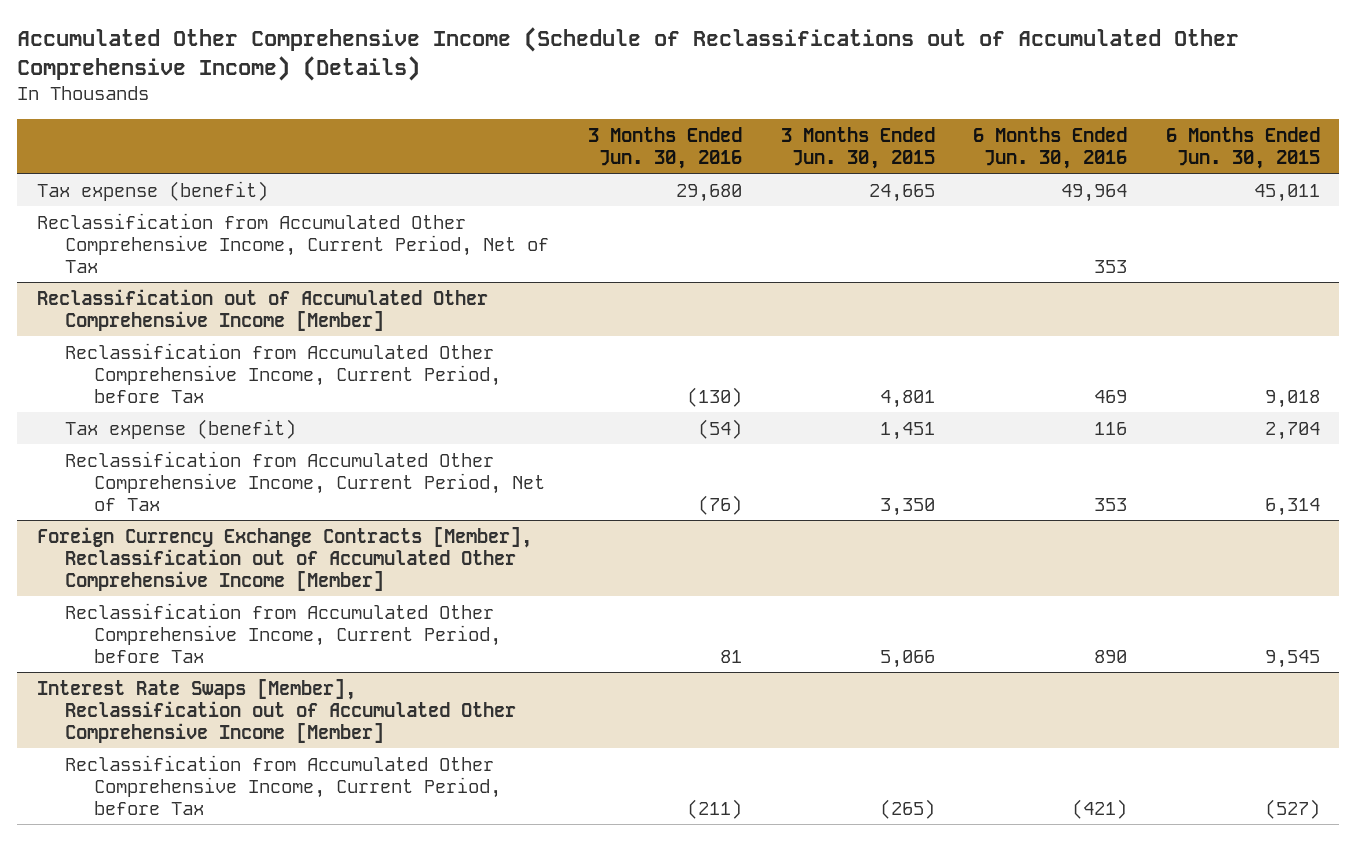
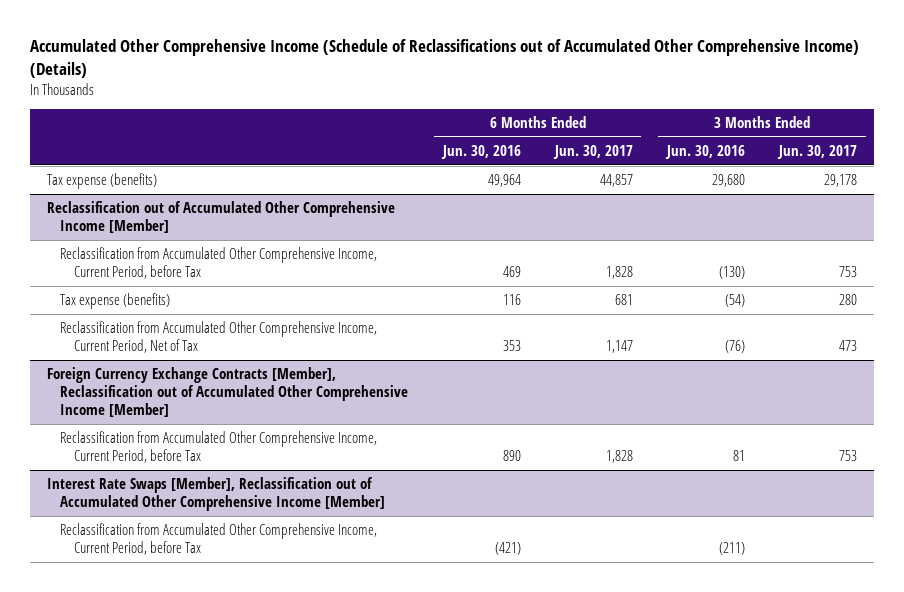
- | 3 Months Ended Jun. 30, 2016 | 3 Months Ended Jun. 30, 2015 | 6 Months Ended Jun. 30, 2016 | 6 Months Ended Jun. 30, 2015
+ | 6 Months Ended Jun. 30, 2016 | 6 Months Ended Jun. 30, 2017 | 3 Months Ended Jun. 30, 2016 | 3 Months Ended Jun. 30, 2017
- Tax expense (benefit) | 29,680 | 24,665 | 49,964 | 45,011
- Reclassification from Accumulated Other Comprehensive Income, Current Period, Net of Tax | | | 353 |
+ Tax expense (benefits) | 49,964 | 44,857 | 29,680 | 29,178
@ Reclassification out of Accumulated Other Comprehensive Income [Member]
- Tax expense (benefit) | (54) | 1,451 | 116 | 2,704
+ Tax expense (benefits) | 116 | 681 | (54) | 280

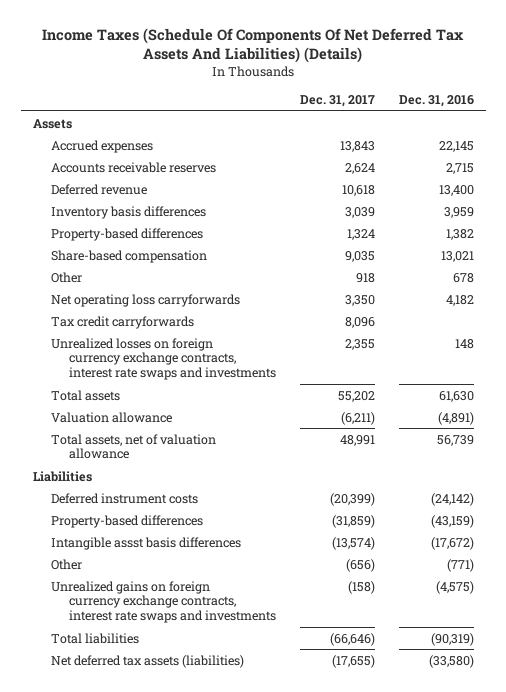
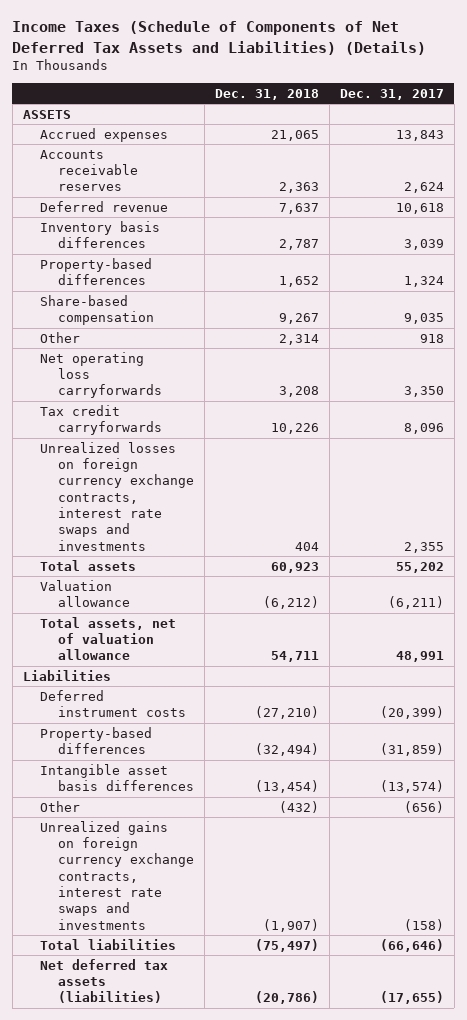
- Income Taxes (Schedule Of Components Of Net Deferred Tax Assets And Liabilities) (Details)
+ Income Taxes (Schedule of Components of Net Deferred Tax Assets and Liabilities) (Details)
- | Dec. 31, 2017 | Dec. 31, 2016
+ | Dec. 31, 2018 | Dec. 31, 2017
- Assets
+ ASSETS
- Intangible assst basis differences | (13,574) | (17,672)
+ Intangible asset basis differences | (13,454) | (13,574)

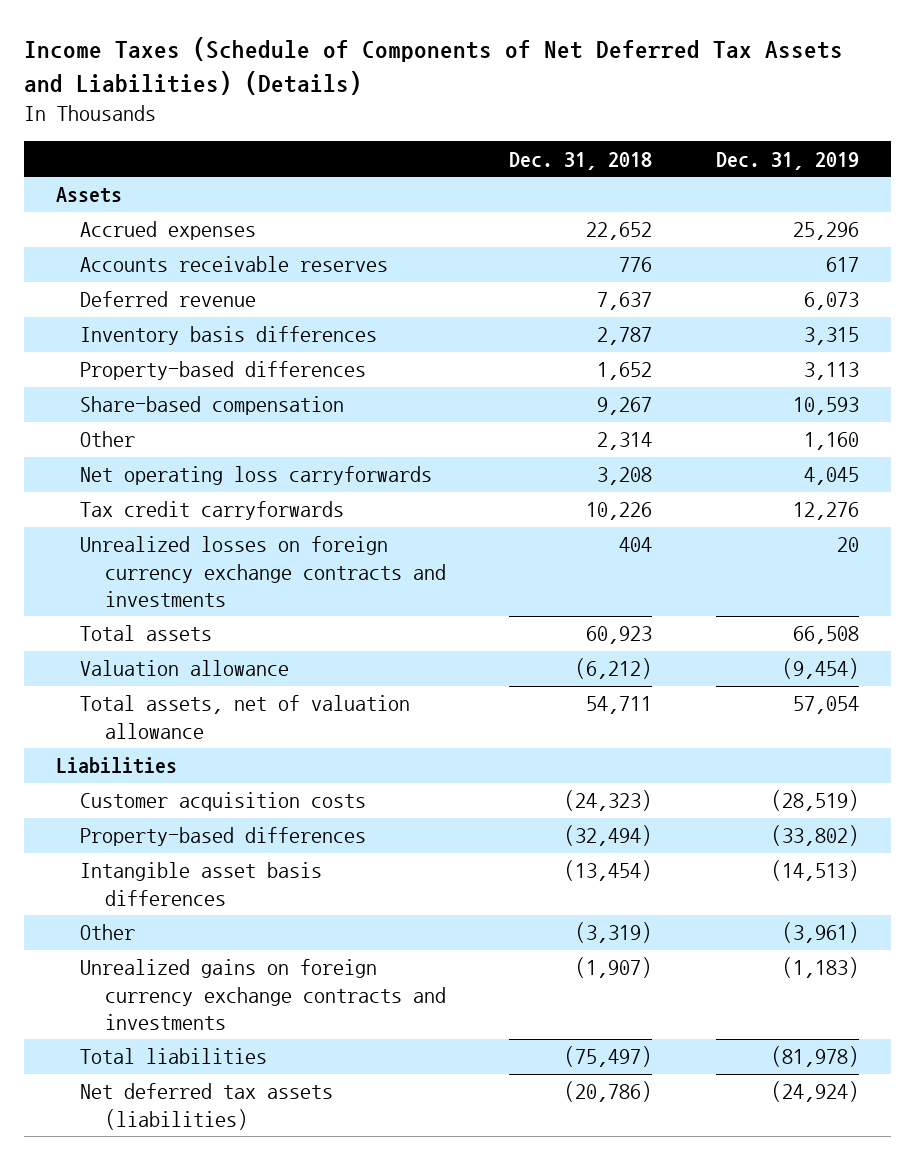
- | Dec. 31, 2018 | Dec. 31, 2017
+ | Dec. 31, 2018 | Dec. 31, 2019
- ASSETS
- Accrued expenses | 21,065 | 13,843
- Accounts receivable reserves | 2,363 | 2,624
+ Assets
+ Accrued expenses | 22,652 | 25,296
+ Accounts receivable reserves | 776 | 617
- Unrealized losses on foreign currency exchange contracts, interest rate swaps and investments | 404 | 2,355
+ Unrealized losses on foreign currency exchange contracts and investments | 404 | 20
- Deferred instrument costs | (27,210) | (20,399)
+ Customer acquisition costs | (24,323) | (28,519)
- Other | (432) | (656)
- Unrealized gains on foreign currency exchange contracts, interest rate swaps and investments | (1,907) | (158)
+ Other | (3,319) | (3,961)
+ Unrealized gains on foreign currency exchange contracts and investments | (1,907) | (1,183)

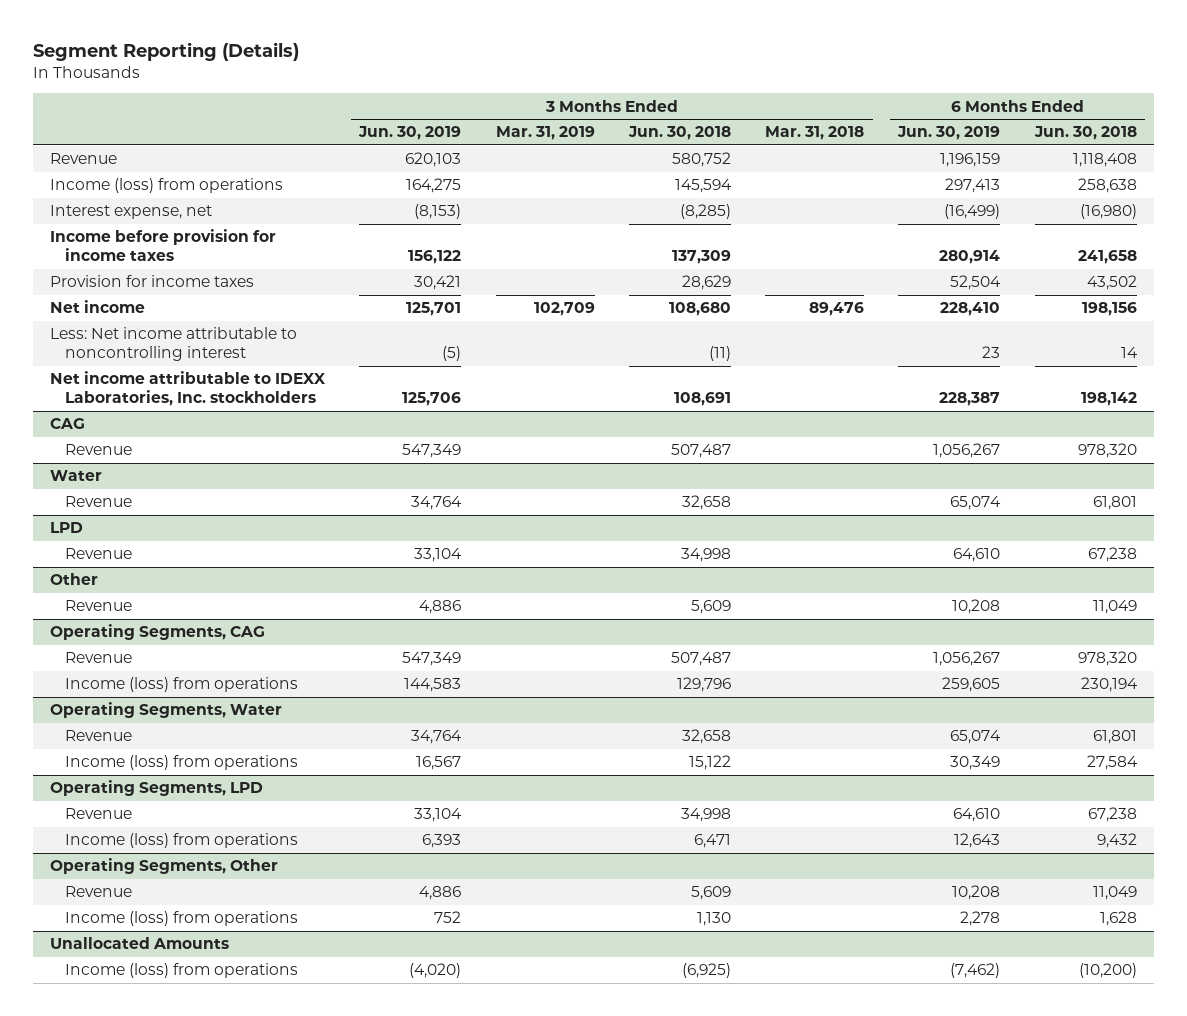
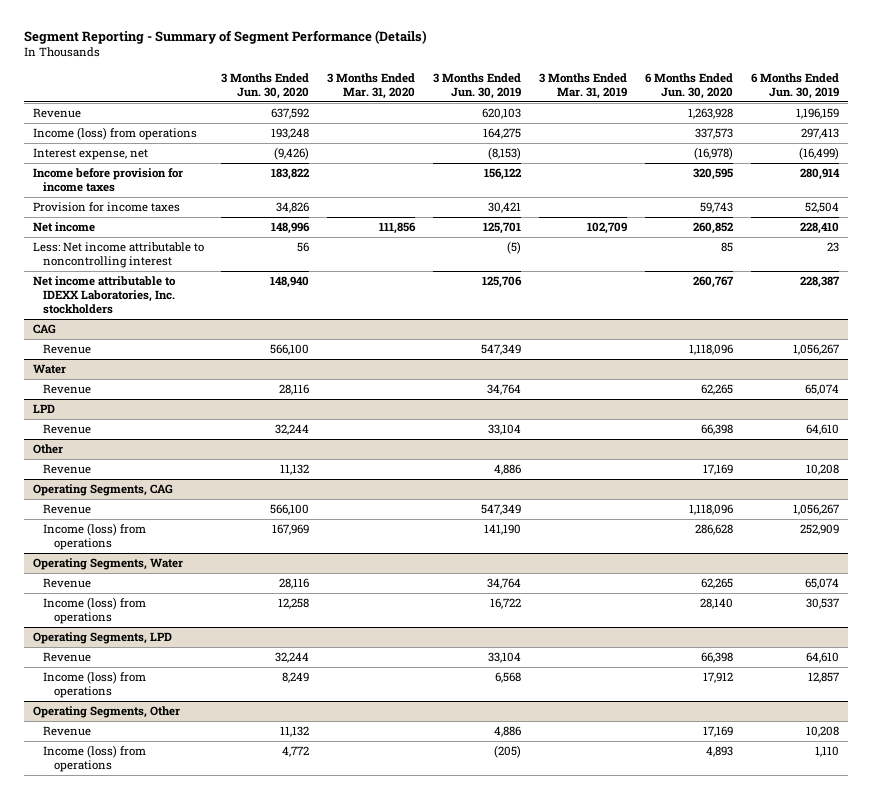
- Segment Reporting (Details)
+ Segment Reporting - Summary of Segment Performance (Details)
- | 3 Months Ended Jun. 30, 2019 | 3 Months Ended Mar. 31, 2019 | 3 Months Ended Jun. 30, 2018 | 3 Months Ended Mar. 31, 2018 | 6 Months Ended Jun. 30, 2019 | 6 Months Ended Jun. 30, 2018
+ | 3 Months Ended Jun. 30, 2020 | 3 Months Ended Mar. 31, 2020 | 3 Months Ended Jun. 30, 2019 | 3 Months Ended Mar. 31, 2019 | 6 Months Ended Jun. 30, 2020 | 6 Months Ended Jun. 30, 2019
@ Operating Segments, CAG
- Income (loss) from operations | 144,583 | | 129,796 | | 259,605 | 230,194
+ Income (loss) from operations | 167,969 | | 141,190 | | 286,628 | 252,909
@ Operating Segments, Water
- Income (loss) from operations | 16,567 | | 15,122 | | 30,349 | 27,584
+ Income (loss) from operations | 12,258 | | 16,722 | | 28,140 | 30,537
@ Operating Segments, LPD
- Income (loss) from operations | 6,393 | | 6,471 | | 12,643 | 9,432
+ Income (loss) from operations | 8,249 | | 6,568 | | 17,912 | 12,857
@ Operating Segments, Other
- Income (loss) from operations | 752 | | 1,130 | | 2,278 | 1,628
- Unallocated Amounts
- Income (loss) from operations | (4,020) | | (6,925) | | (7,462) | (10,200)
@ Operating Segments, Other
+ Income (loss) from operations | 4,772 | | (205) | | 4,893 | 1,110

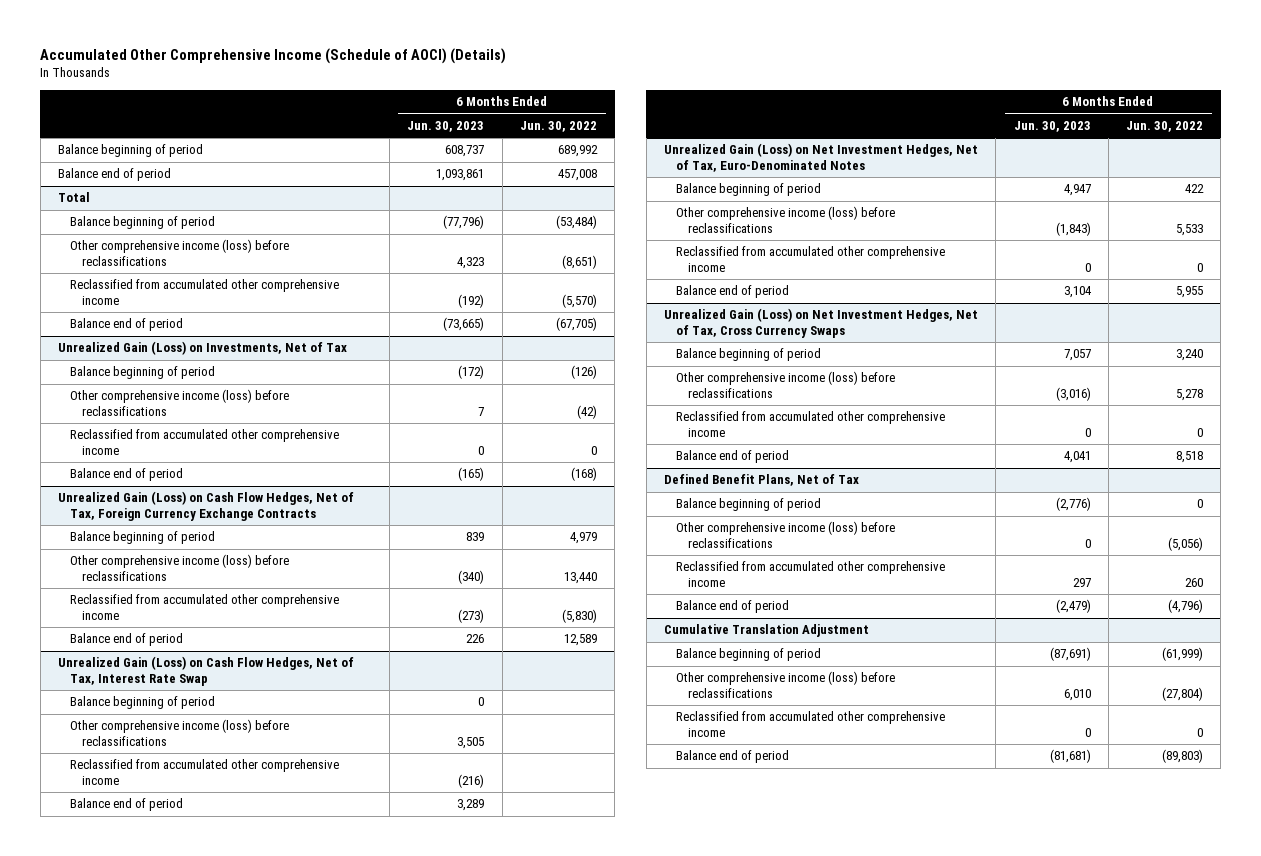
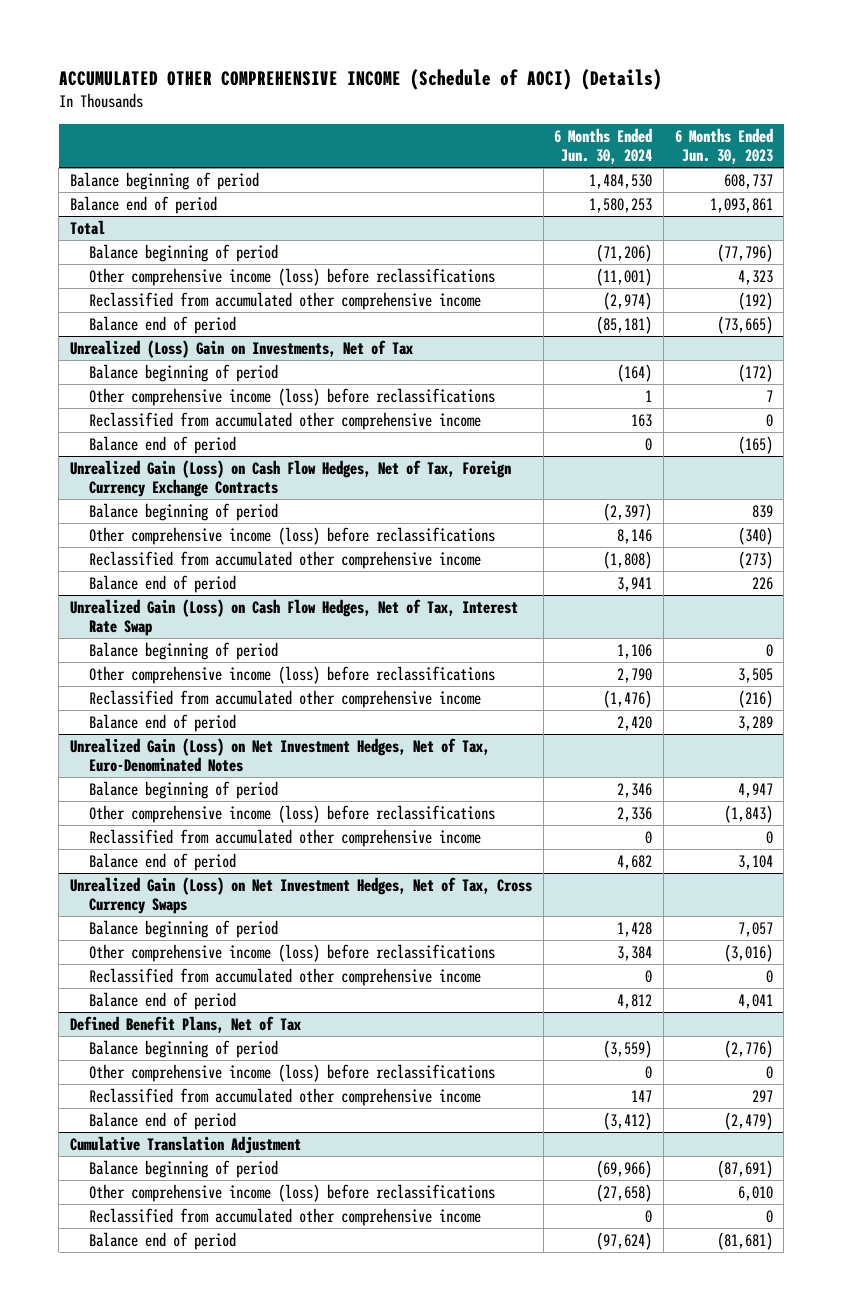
- Accumulated Other Comprehensive Income (Schedule of AOCI) (Details)
+ ACCUMULATED OTHER COMPREHENSIVE INCOME (Schedule of AOCI) (Details)
- | 6 Months Ended Jun. 30, 2023 | 6 Months Ended Jun. 30, 2022
+ | 6 Months Ended Jun. 30, 2024 | 6 Months Ended Jun. 30, 2023
- Unrealized Gain (Loss) on Investments, Net of Tax
+ Unrealized (Loss) Gain on Investments, Net of Tax

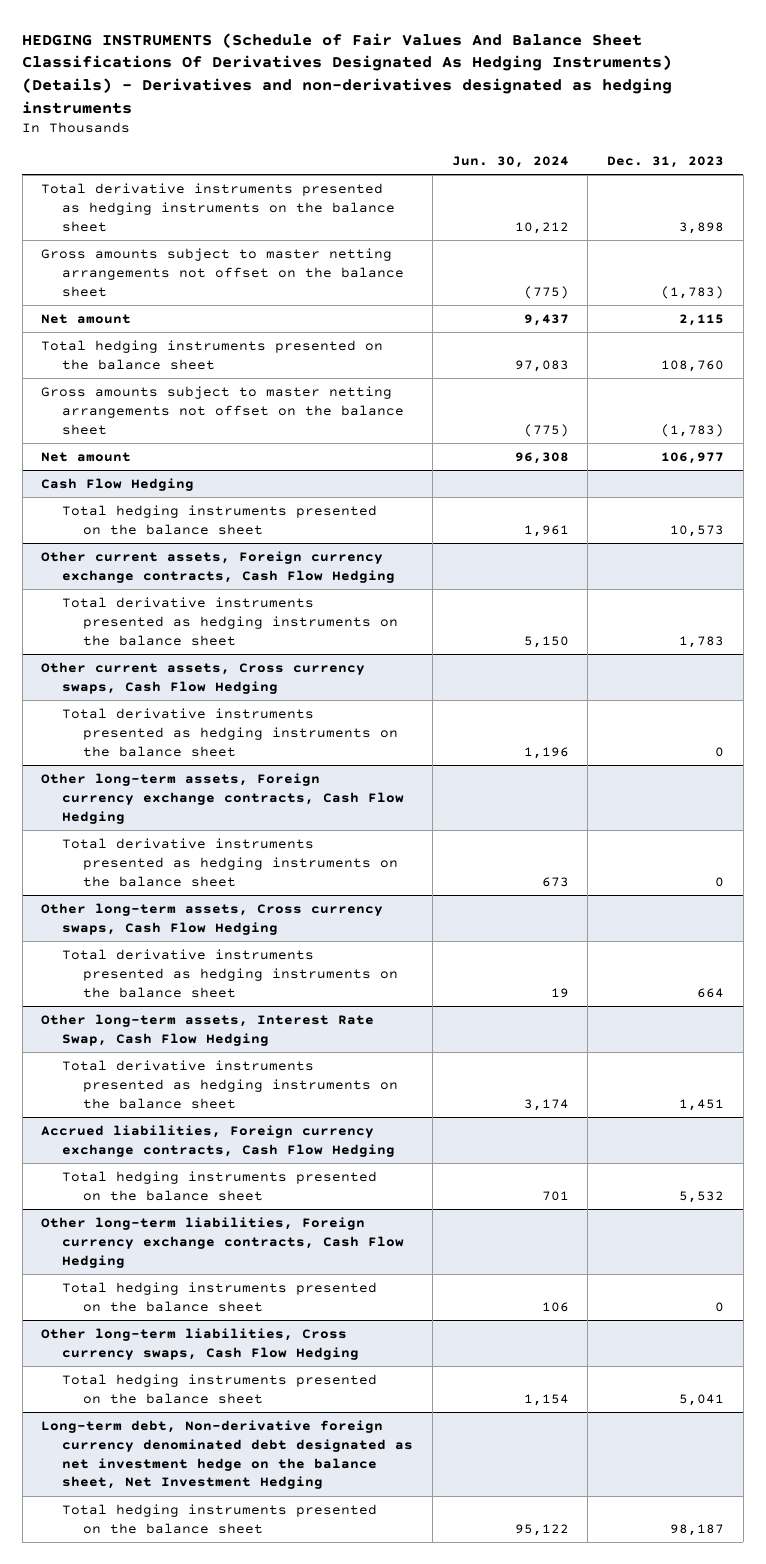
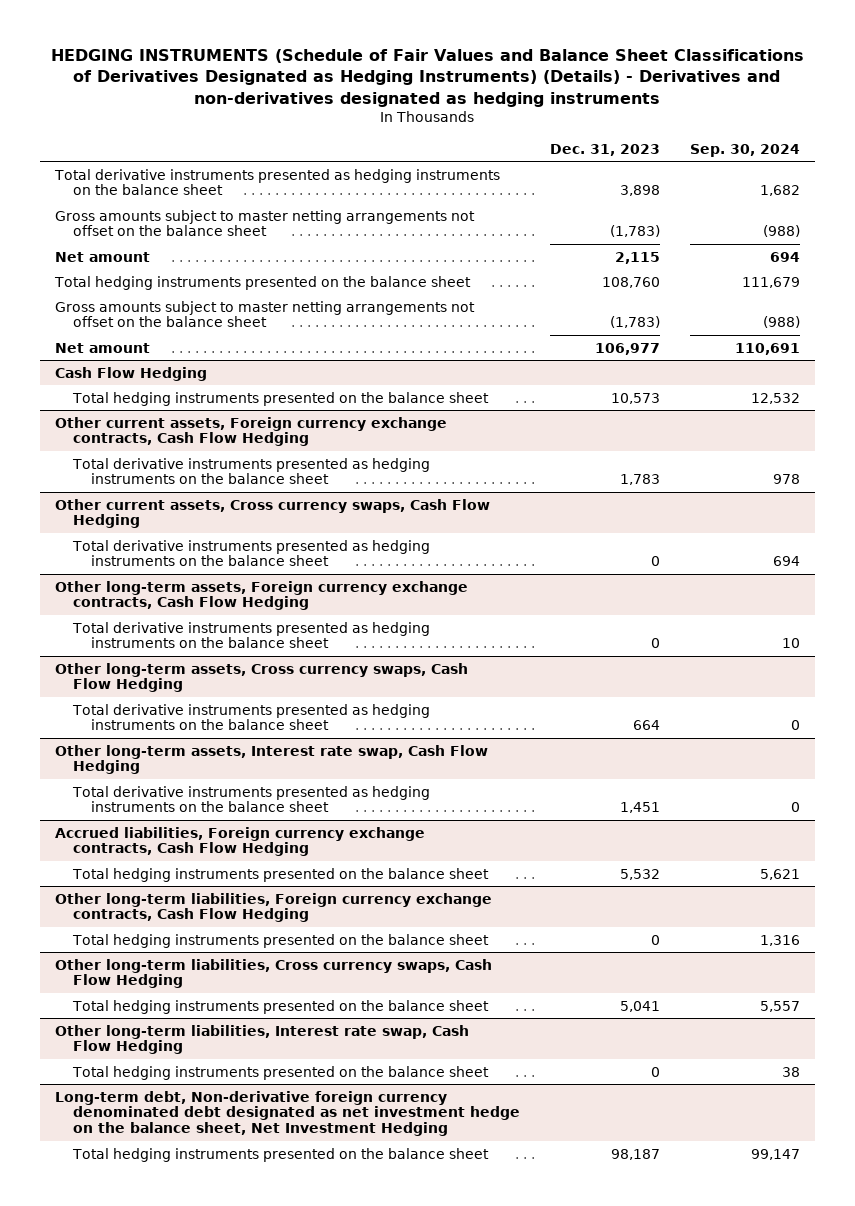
- HEDGING INSTRUMENTS (Schedule of Fair Values And Balance Sheet Classifications Of Derivatives Designated As Hedging Instruments) (Details) - Derivatives and non-derivatives designated as hedging instruments
+ HEDGING INSTRUMENTS (Schedule of Fair Values and Balance Sheet Classifications of Derivatives Designated as Hedging Instruments) (Details) - Derivatives and non-derivatives designated as hedging instruments
- | Jun. 30, 2024 | Dec. 31, 2023
+ | Dec. 31, 2023 | Sep. 30, 2024
- Other long-term assets, Interest Rate Swap, Cash Flow Hedging
+ Other long-term assets, Interest rate swap, Cash Flow Hedging
+ Other long-term liabilities, Interest rate swap, Cash Flow Hedging
+ Total hedging instruments presented on the balance sheet | 0 | 38

